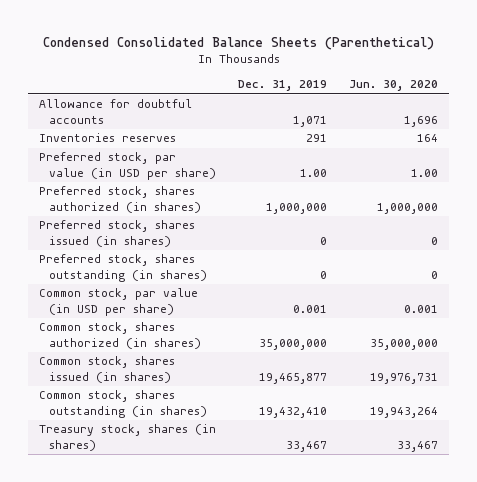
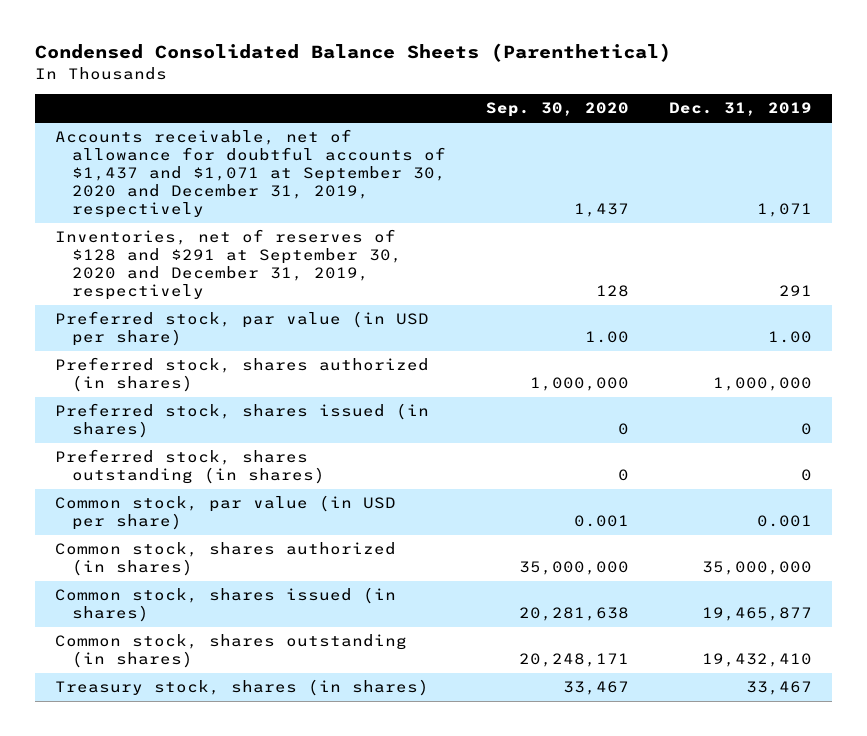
- | Dec. 31, 2019 | Jun. 30, 2020
+ | Sep. 30, 2020 | Dec. 31, 2019
- Allowance for doubtful accounts | 1,071 | 1,696
- Inventories reserves | 291 | 164
+ Accounts receivable, net of allowance for doubtful accounts of $1,437 and $1,071 at September 30, 2020 and December 31, 2019, respectively | 1,437 | 1,071
+ Inventories, net of reserves of $128 and $291 at September 30, 2020 and December 31, 2019, respectively | 128 | 291

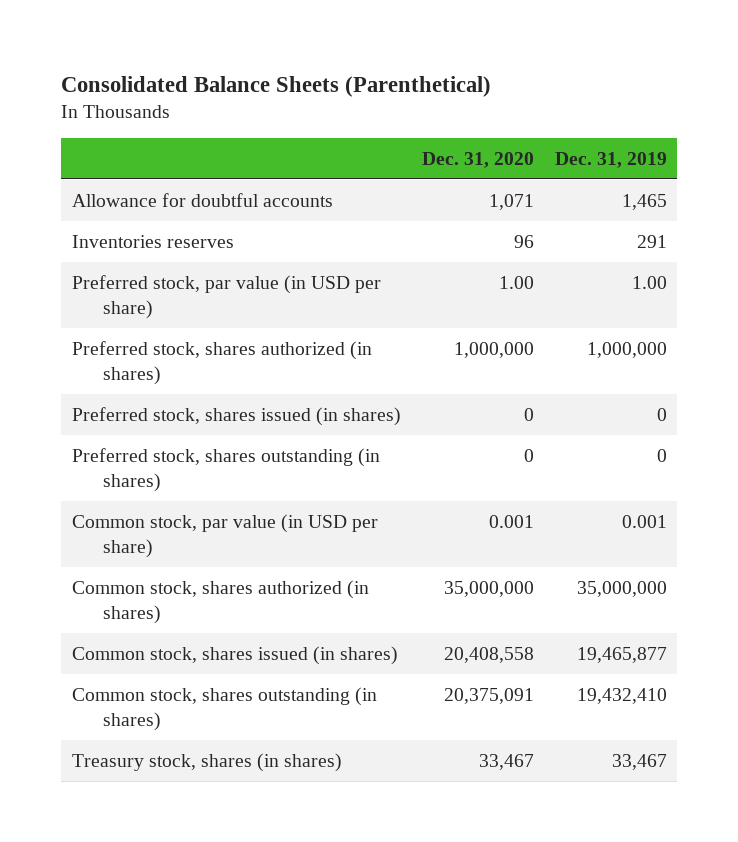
- Condensed Consolidated Balance Sheets (Parenthetical)
+ Consolidated Balance Sheets (Parenthetical)
- | Sep. 30, 2020 | Dec. 31, 2019
+ | Dec. 31, 2020 | Dec. 31, 2019
- Accounts receivable, net of allowance for doubtful accounts of $1,437 and $1,071 at September 30, 2020 and December 31, 2019, respectively | 1,437 | 1,071
- Inventories, net of reserves of $128 and $291 at September 30, 2020 and December 31, 2019, respectively | 128 | 291
+ Allowance for doubtful accounts | 1,071 | 1,465
+ Inventories reserves | 96 | 291

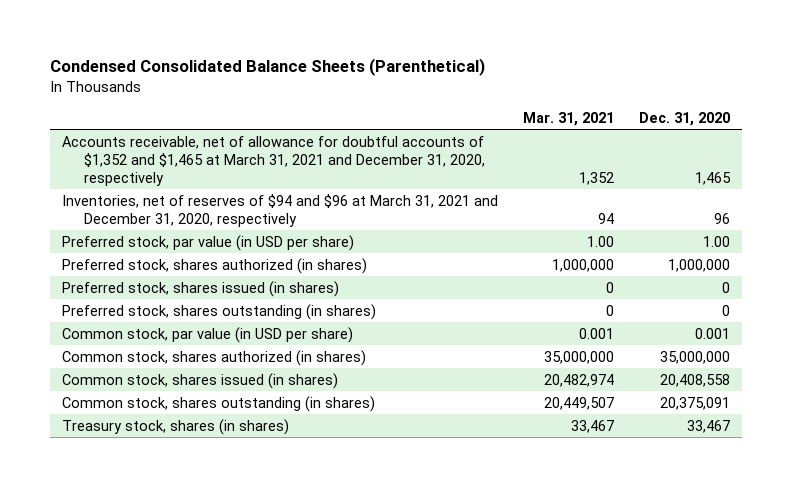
- Consolidated Balance Sheets (Parenthetical)
+ Condensed Consolidated Balance Sheets (Parenthetical)
- | Dec. 31, 2020 | Dec. 31, 2019
+ | Mar. 31, 2021 | Dec. 31, 2020
- Allowance for doubtful accounts | 1,071 | 1,465
- Inventories reserves | 96 | 291
+ Accounts receivable, net of allowance for doubtful accounts of $1,352 and $1,465 at March 31, 2021 and December 31, 2020, respectively | 1,352 | 1,465
+ Inventories, net of reserves of $94 and $96 at March 31, 2021 and December 31, 2020, respectively | 94 | 96

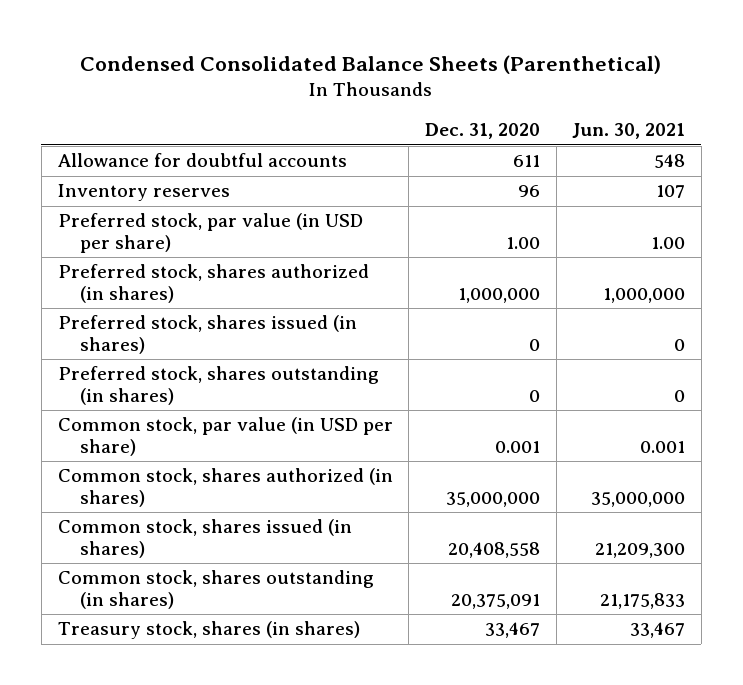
- | Mar. 31, 2021 | Dec. 31, 2020
+ | Dec. 31, 2020 | Jun. 30, 2021
- Accounts receivable, net of allowance for doubtful accounts of $1,352 and $1,465 at March 31, 2021 and December 31, 2020, respectively | 1,352 | 1,465
- Inventories, net of reserves of $94 and $96 at March 31, 2021 and December 31, 2020, respectively | 94 | 96
+ Allowance for doubtful accounts | 611 | 548
+ Inventory reserves | 96 | 107

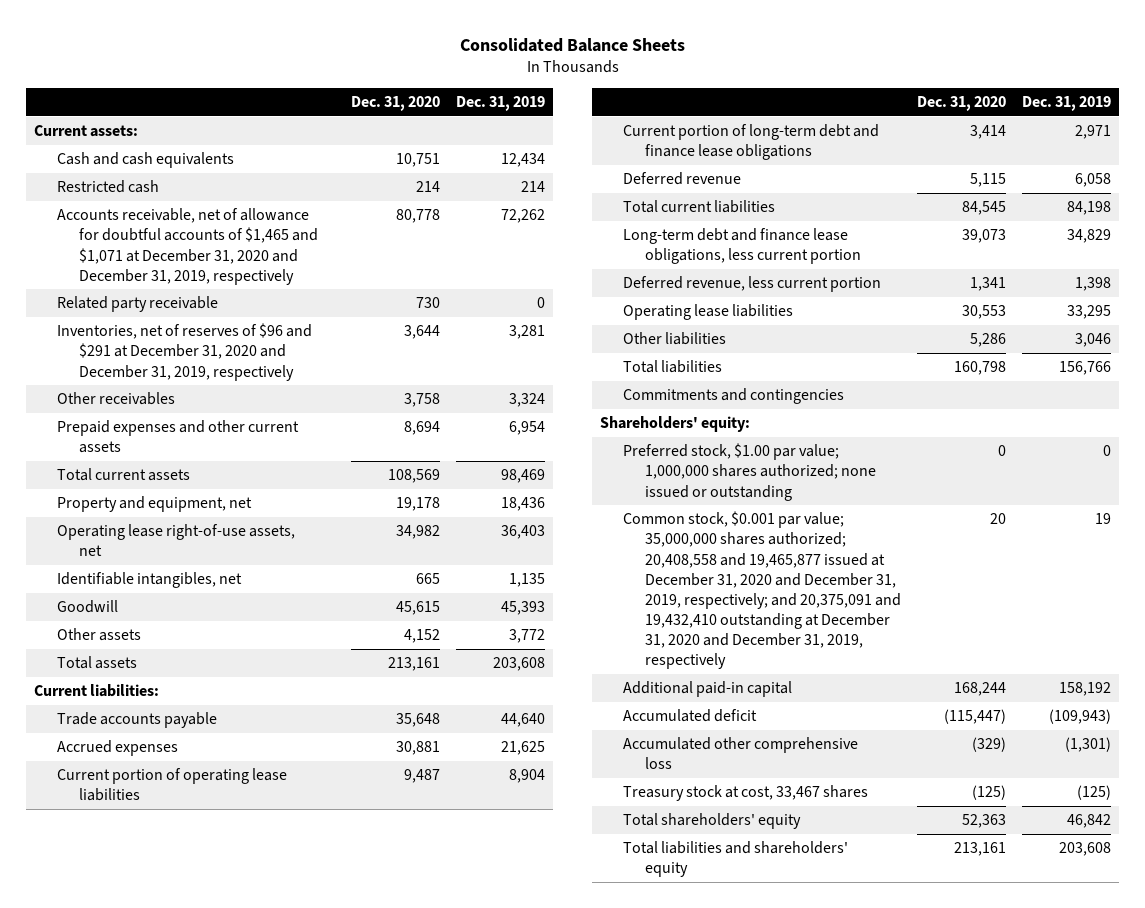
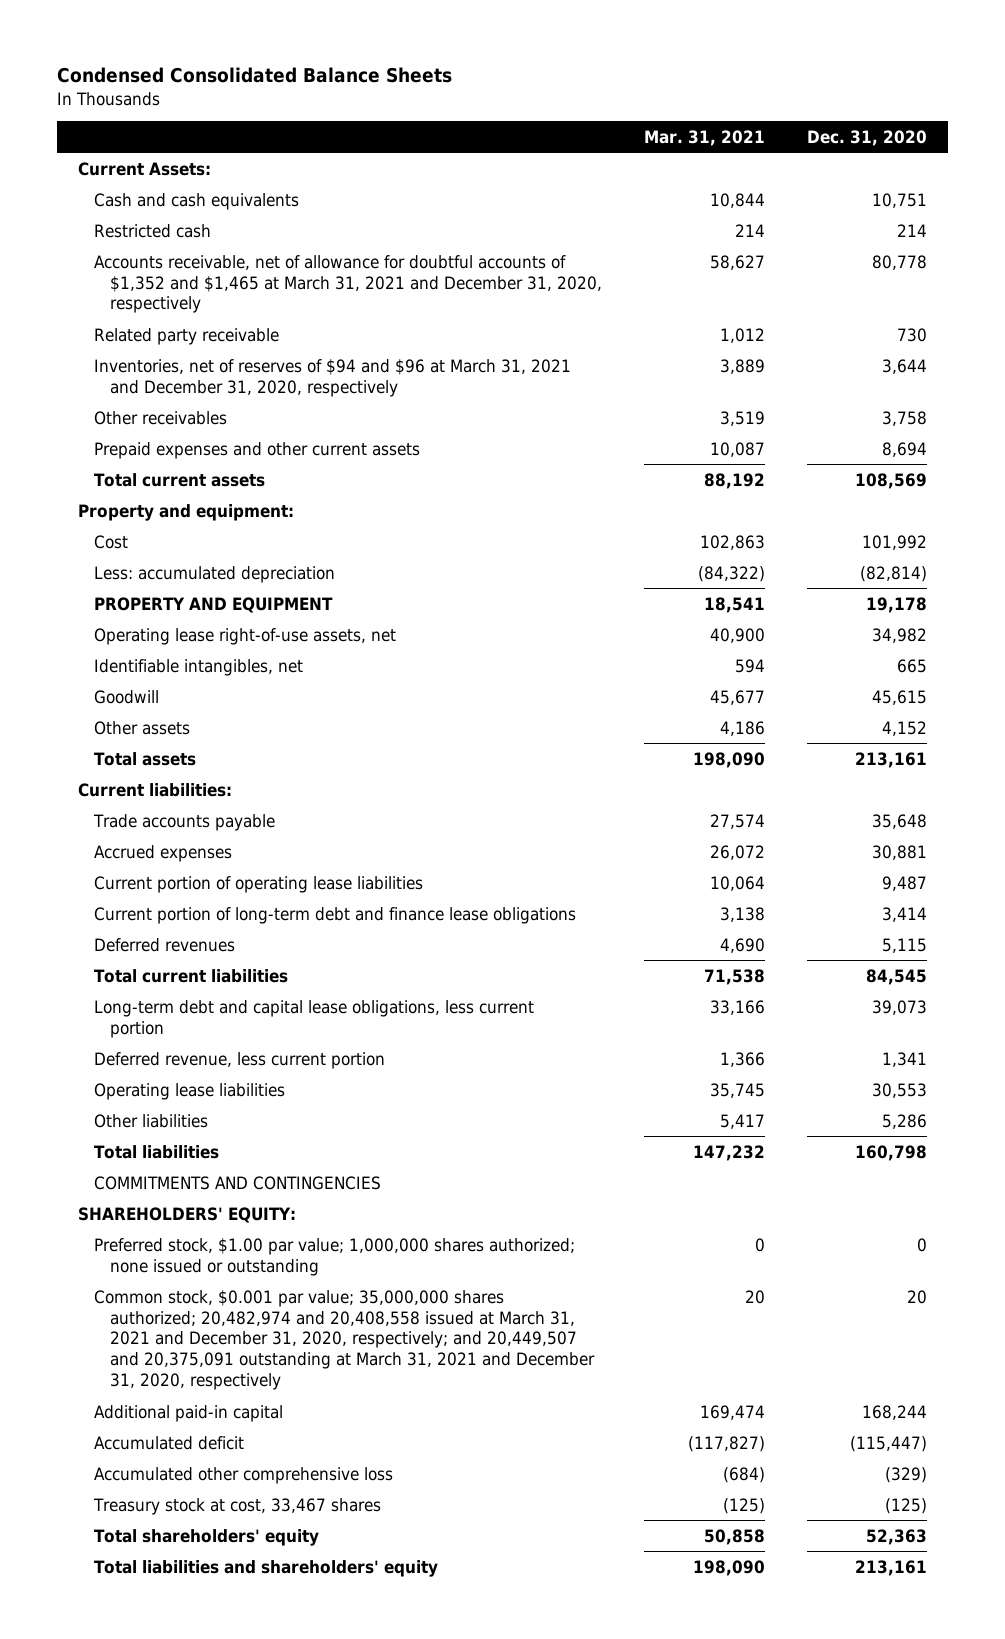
- Consolidated Balance Sheets
+ Condensed Consolidated Balance Sheets
- | Dec. 31, 2020 | Dec. 31, 2019
+ | Mar. 31, 2021 | Dec. 31, 2020
- Current assets:
+ Current Assets:
- Accounts receivable, net of allowance for doubtful accounts of $1,465 and $1,071 at December 31, 2020 and December 31, 2019, respectively | 80,778 | 72,262
+ Accounts receivable, net of allowance for doubtful accounts of $1,352 and $1,465 at March 31, 2021 and December 31, 2020, respectively | 58,627 | 80,778
- Inventories, net of reserves of $96 and $291 at December 31, 2020 and December 31, 2019, respectively | 3,644 | 3,281
+ Inventories, net of reserves of $94 and $96 at March 31, 2021 and December 31, 2020, respectively | 3,889 | 3,644
- Property and equipment, net | 19,178 | 18,436
+ Property and equipment:
+ Cost | 102,863 | 101,992
+ Less: accumulated depreciation | (84,322) | (82,814)
+ PROPERTY AND EQUIPMENT | 18,541 | 19,178
- Deferred revenue | 5,115 | 6,058
+ Deferred revenues | 4,690 | 5,115
- Long-term debt and finance lease obligations, less current portion | 39,073 | 34,829
+ Long-term debt and capital lease obligations, less current portion | 33,166 | 39,073
- Commitments and contingencies
- Shareholders' equity:
+ COMMITMENTS AND CONTINGENCIES
+ SHAREHOLDERS' EQUITY:
- Common stock, $0.001 par value; 35,000,000 shares authorized; 20,408,558 and 19,465,877 issued at December 31, 2020 and December 31, 2019, respectively; and 20,375,091 and 19,432,410 outstanding at December 31, 2020 and December 31, 2019, respectively | 20 | 19
+ Common stock, $0.001 par value; 35,000,000 shares authorized; 20,482,974 and 20,408,558 issued at March 31, 2021 and December 31, 2020, respectively; and 20,449,507 and 20,375,091 outstanding at March 31, 2021 and December 31, 2020, respectively | 20 | 20

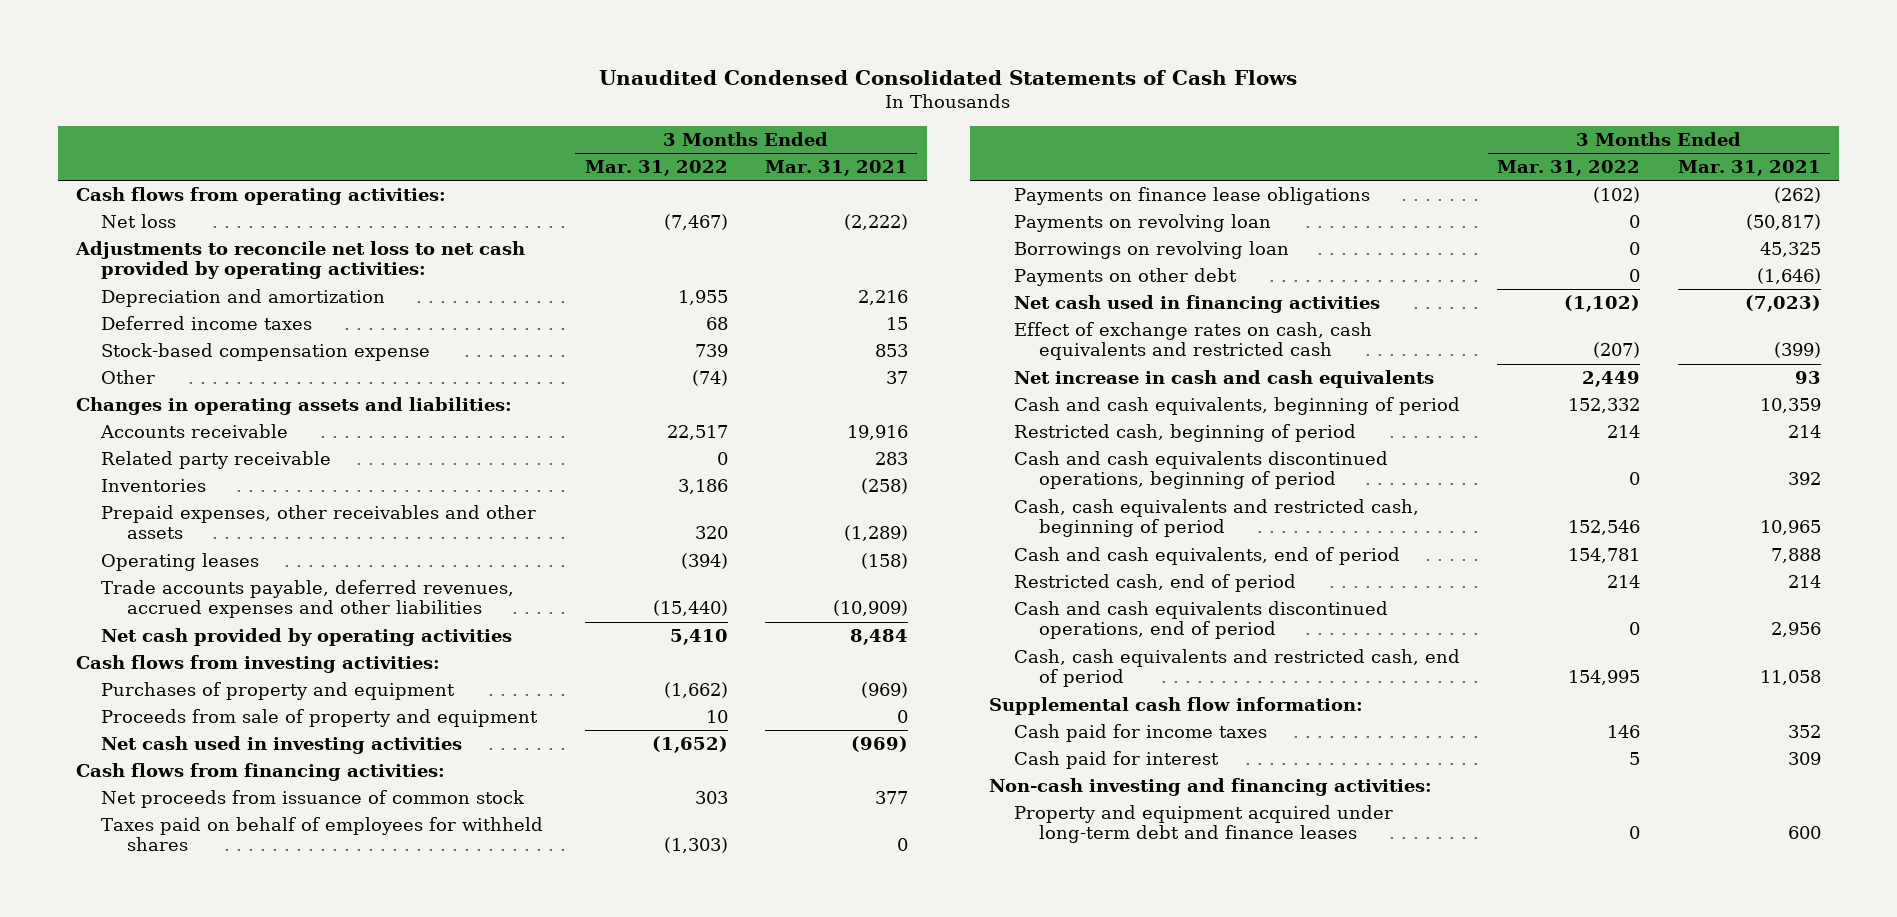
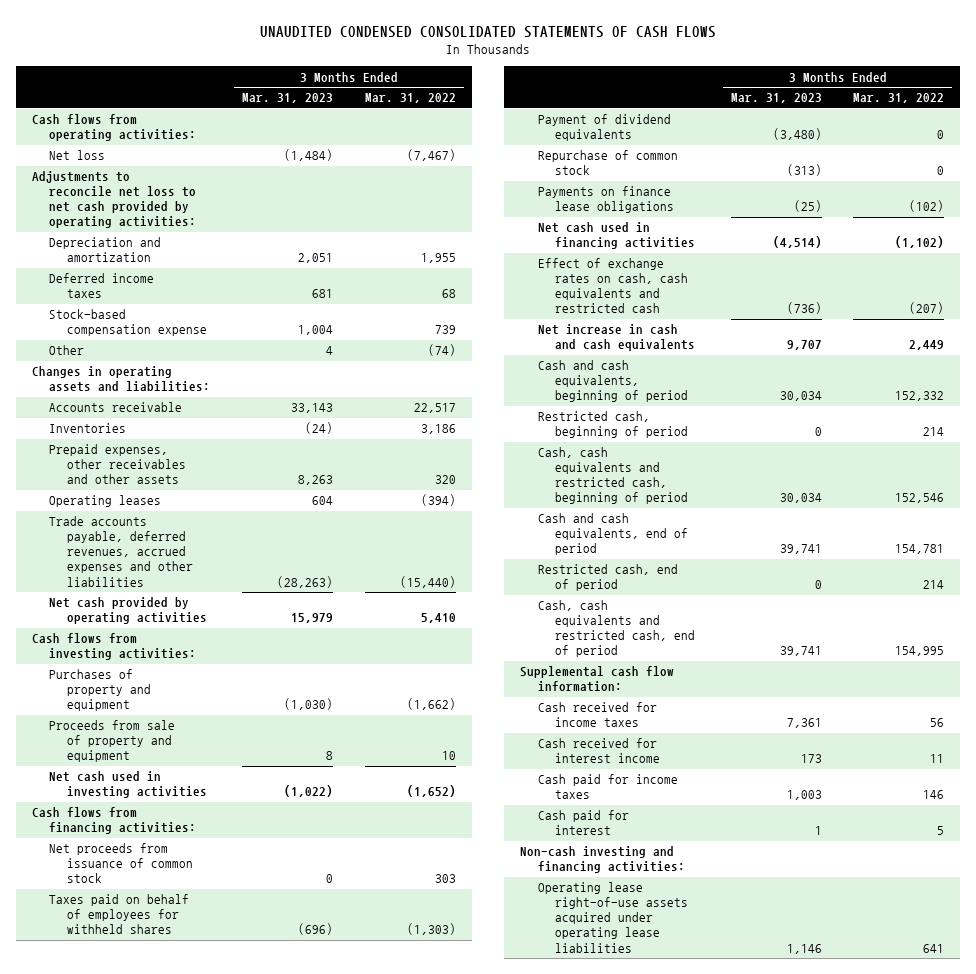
- Unaudited Condensed Consolidated Statements of Cash Flows
+ UNAUDITED CONDENSED CONSOLIDATED STATEMENTS OF CASH FLOWS
- | 3 Months Ended Mar. 31, 2022 | 3 Months Ended Mar. 31, 2021
+ | 3 Months Ended Mar. 31, 2023 | 3 Months Ended Mar. 31, 2022
- Related party receivable | 0 | 283
+ Payment of dividend equivalents | (3,480) | 0
+ Repurchase of common stock | (313) | 0
- Payments on revolving loan | 0 | (50,817)
- Borrowings on revolving loan | 0 | 45,325
- Payments on other debt | 0 | (1,646)
- Cash and cash equivalents discontinued operations, beginning of period | 0 | 392
- Cash and cash equivalents discontinued operations, end of period | 0 | 2,956
+ Cash received for income taxes | 7,361 | 56
+ Cash received for interest income | 173 | 11
- Property and equipment acquired under long-term debt and finance leases | 0 | 600
+ Operating lease right-of-use assets acquired under operating lease liabilities | 1,146 | 641

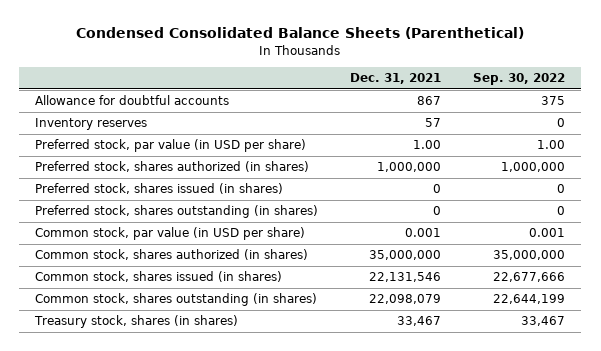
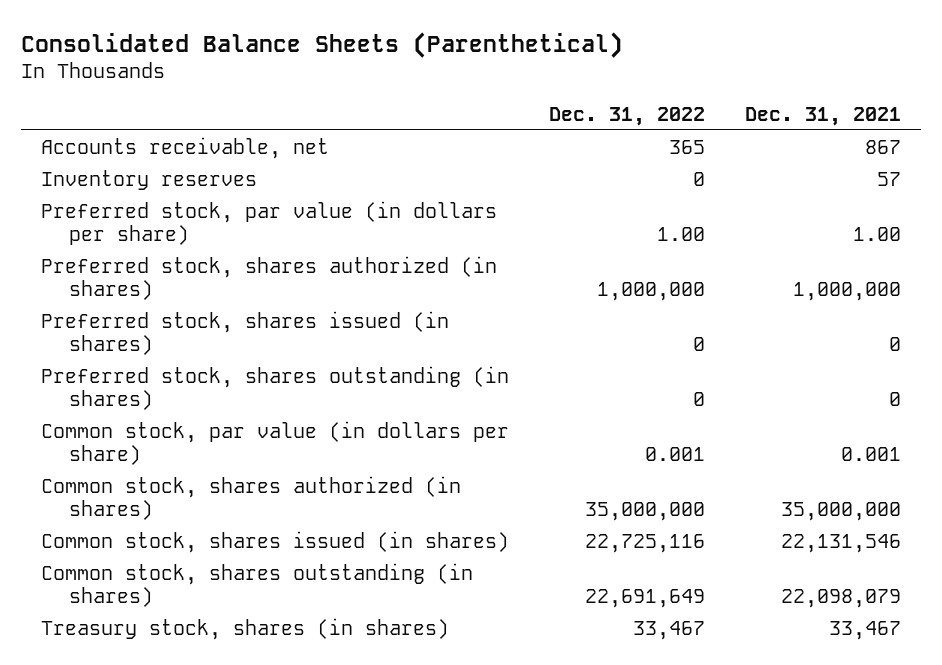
- Condensed Consolidated Balance Sheets (Parenthetical)
+ Consolidated Balance Sheets (Parenthetical)
- | Dec. 31, 2021 | Sep. 30, 2022
+ | Dec. 31, 2022 | Dec. 31, 2021
- Allowance for doubtful accounts | 867 | 375
+ Accounts receivable, net | 365 | 867
- Preferred stock, par value (in USD per share) | 1.00 | 1.00
+ Preferred stock, par value (in dollars per share) | 1.00 | 1.00
- Common stock, par value (in USD per share) | 0.001 | 0.001
+ Common stock, par value (in dollars per share) | 0.001 | 0.001

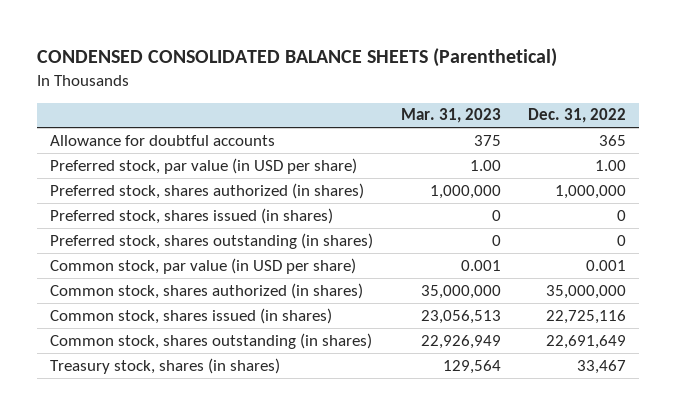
- Consolidated Balance Sheets (Parenthetical)
+ CONDENSED CONSOLIDATED BALANCE SHEETS (Parenthetical)
- | Dec. 31, 2022 | Dec. 31, 2021
+ | Mar. 31, 2023 | Dec. 31, 2022
- Accounts receivable, net | 365 | 867
- Inventory reserves | 0 | 57
- Preferred stock, par value (in dollars per share) | 1.00 | 1.00
+ Allowance for doubtful accounts | 375 | 365
+ Preferred stock, par value (in USD per share) | 1.00 | 1.00
- Common stock, par value (in dollars per share) | 0.001 | 0.001
+ Common stock, par value (in USD per share) | 0.001 | 0.001

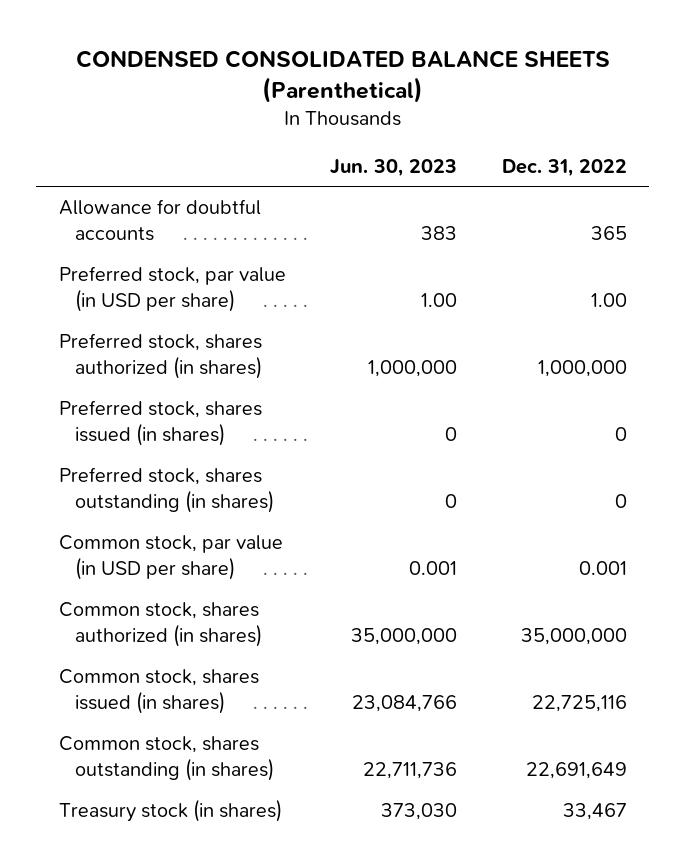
- | Mar. 31, 2023 | Dec. 31, 2022
+ | Jun. 30, 2023 | Dec. 31, 2022
- Treasury stock, shares (in shares) | 129,564 | 33,467
+ Treasury stock (in shares) | 373,030 | 33,467

